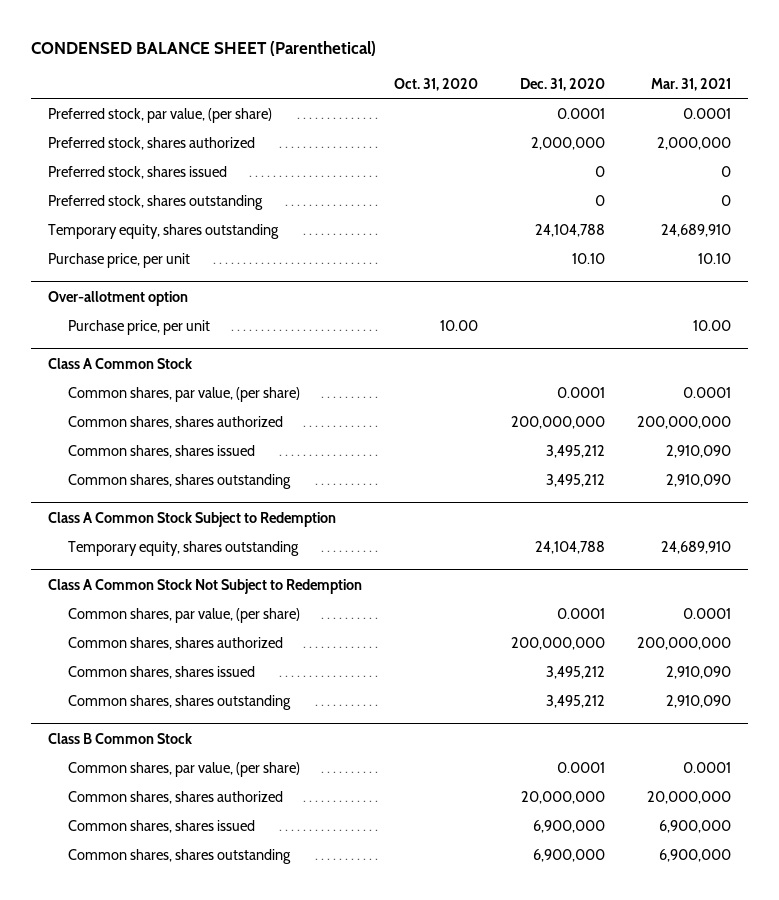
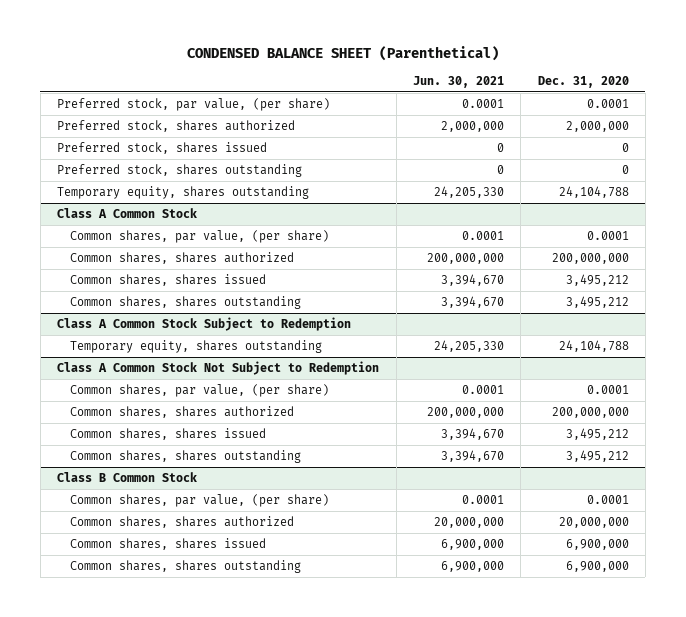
- | Oct. 31, 2020 | Dec. 31, 2020 | Mar. 31, 2021
+ | Jun. 30, 2021 | Dec. 31, 2020
- Purchase price, per unit | | 10.10 | 10.10
- Over-allotment option
- Purchase price, per unit | 10.00 | | 10.00

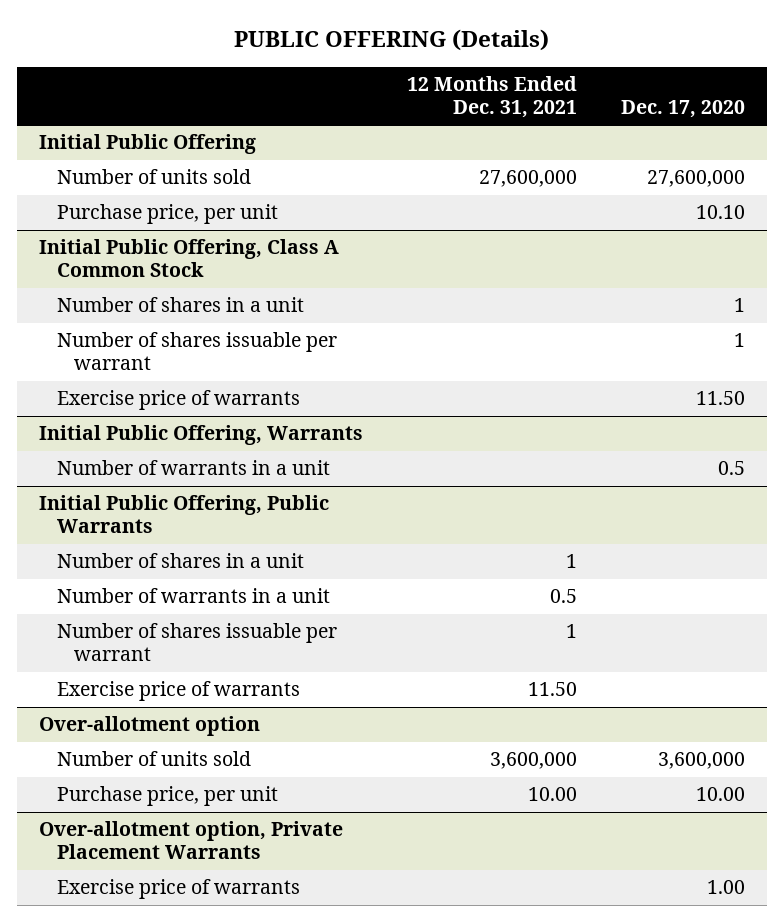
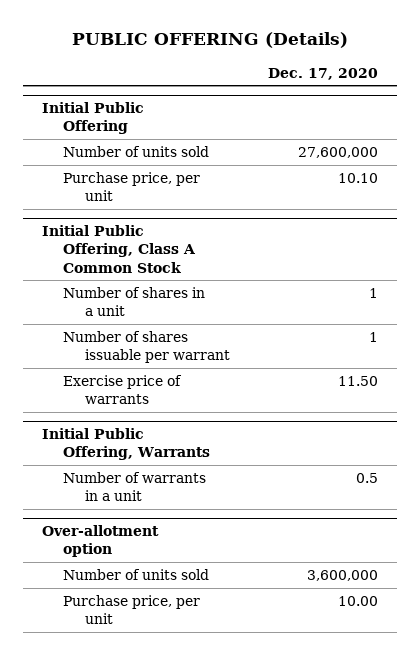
- | 12 Months Ended Dec. 31, 2021 | Dec. 17, 2020
+ | Dec. 17, 2020
- Initial Public Offering, Public Warrants
- Number of shares in a unit | 1 |
- Number of warrants in a unit | 0.5 |
- Number of shares issuable per warrant | 1 |
- Exercise price of warrants | 11.50 |
- Over-allotment option, Private Placement Warrants
- Exercise price of warrants | | 1.00

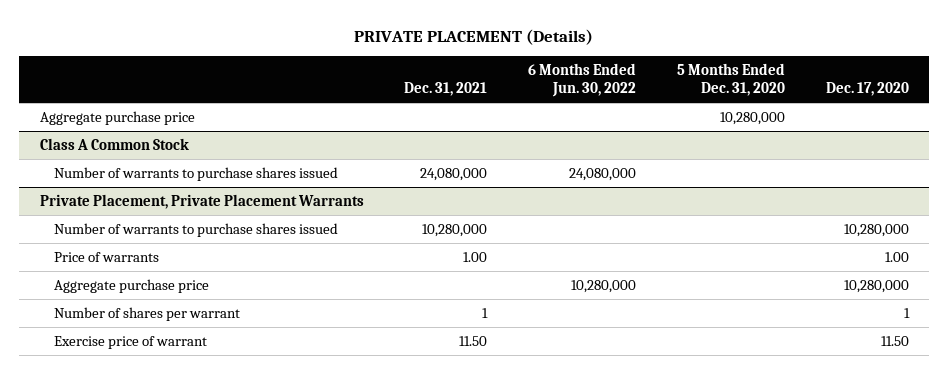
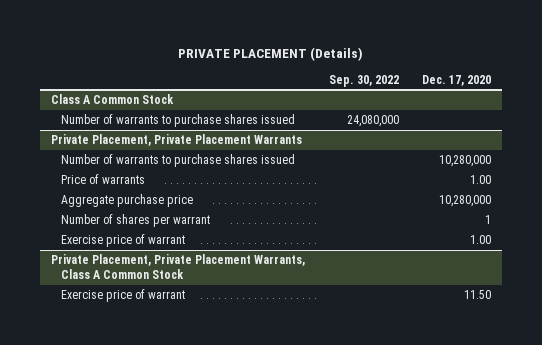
- | Dec. 31, 2021 | 6 Months Ended Jun. 30, 2022 | 5 Months Ended Dec. 31, 2020 | Dec. 17, 2020
+ | Sep. 30, 2022 | Dec. 17, 2020
- Aggregate purchase price | | | 10,280,000 |
@ Private Placement, Private Placement Warrants
+ Exercise price of warrant | | 1.00
+ Private Placement, Private Placement Warrants, Class A Common Stock

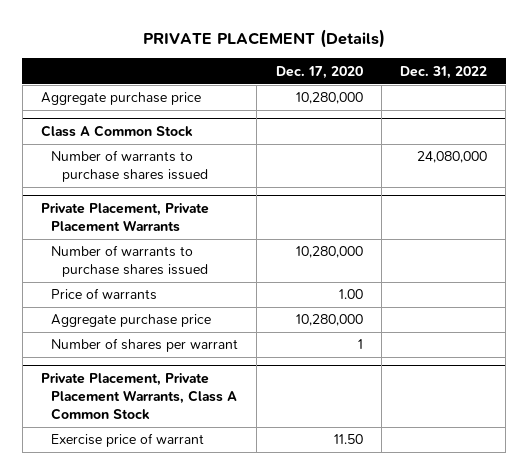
- | Sep. 30, 2022 | Dec. 17, 2020
+ | Dec. 17, 2020 | Dec. 31, 2022
+ Aggregate purchase price | 10,280,000 |
@ Private Placement, Private Placement Warrants
- Exercise price of warrant | | 1.00

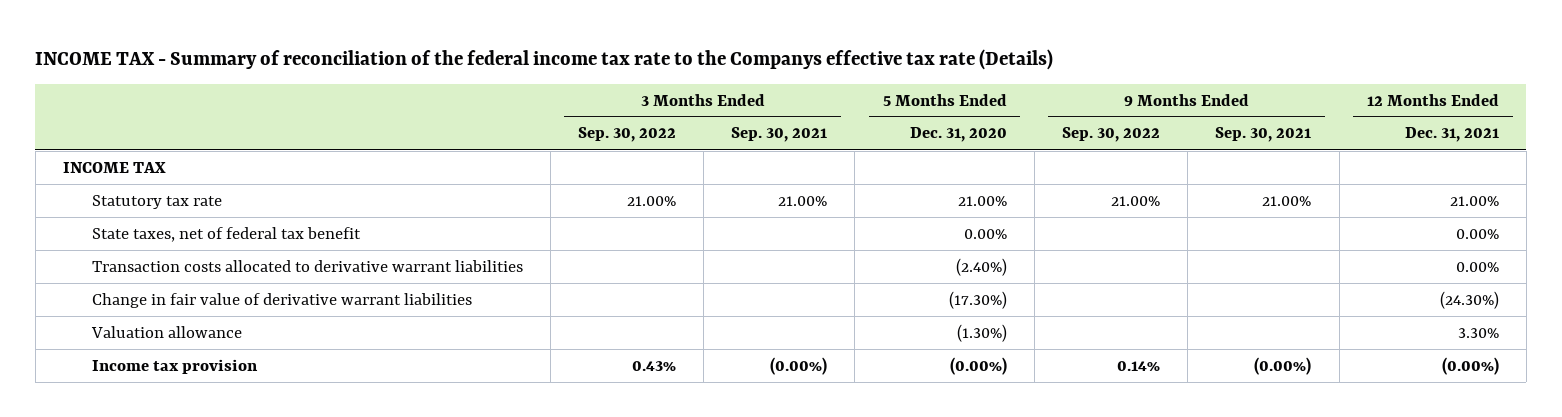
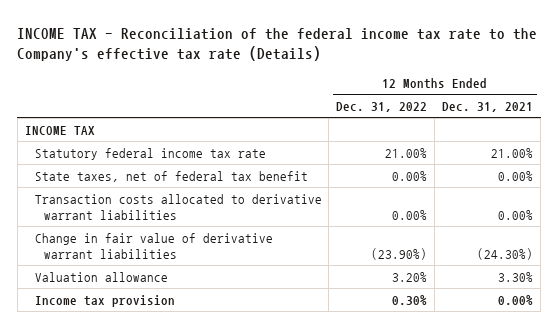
- INCOME TAX - Summary of reconciliation of the federal income tax rate to the Companys effective tax rate (Details)
+ INCOME TAX - Reconciliation of the federal income tax rate to the Company's effective tax rate (Details)
- | 3 Months Ended Sep. 30, 2022 | 3 Months Ended Sep. 30, 2021 | 5 Months Ended Dec. 31, 2020 | 9 Months Ended Sep. 30, 2022 | 9 Months Ended Sep. 30, 2021 | 12 Months Ended Dec. 31, 2021
+ | 12 Months Ended Dec. 31, 2022 | 12 Months Ended Dec. 31, 2021
- Statutory tax rate | 21.00% | 21.00% | 21.00% | 21.00% | 21.00% | 21.00%
+ Statutory federal income tax rate | 21.00% | 21.00%
- Income tax provision | 0.43% | (0.00%) | (0.00%) | 0.14% | (0.00%) | (0.00%)
+ Income tax provision | 0.30% | 0.00%

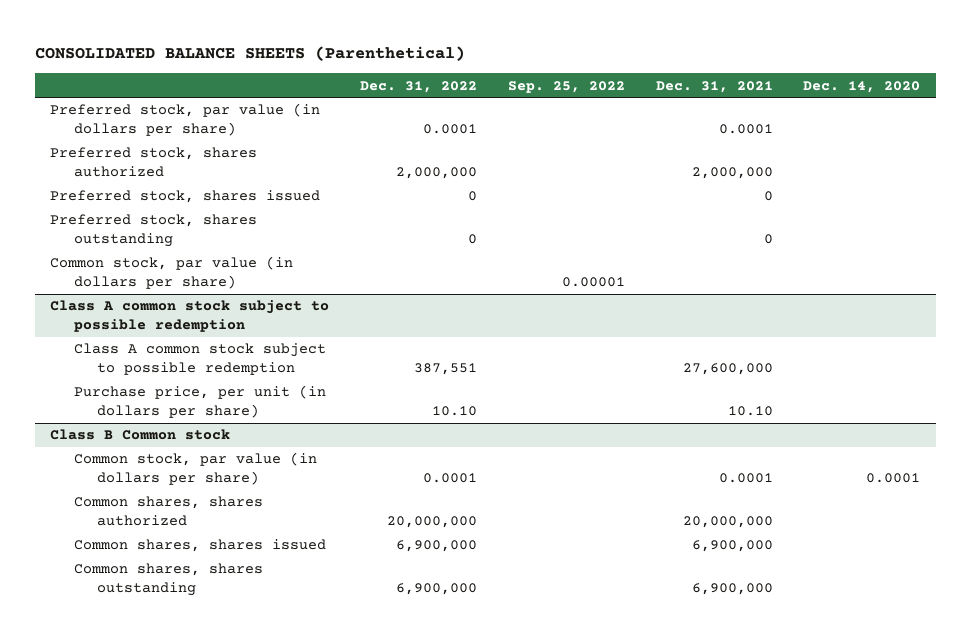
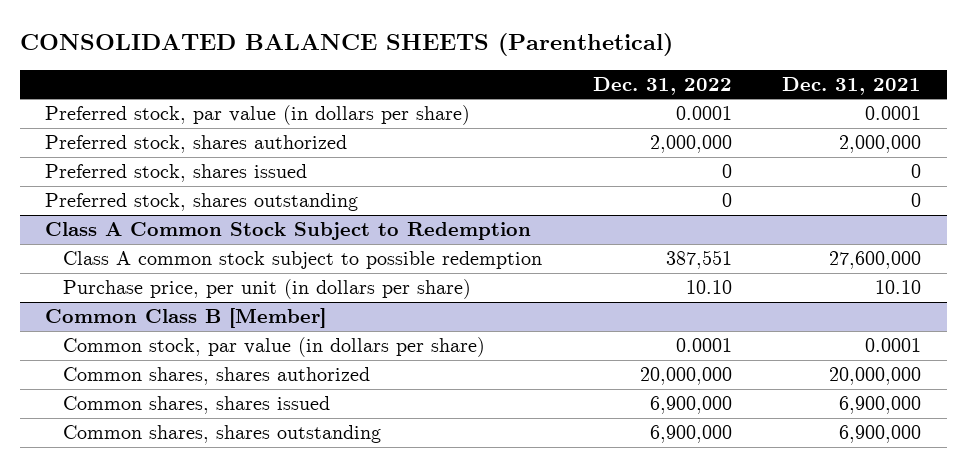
- | Dec. 31, 2022 | Sep. 25, 2022 | Dec. 31, 2021 | Dec. 14, 2020
+ | Dec. 31, 2022 | Dec. 31, 2021
- Common stock, par value (in dollars per share) | | 0.00001 | |
- Class A common stock subject to possible redemption
+ Class A Common Stock Subject to Redemption
- Class B Common stock
+ Common Class B [Member]

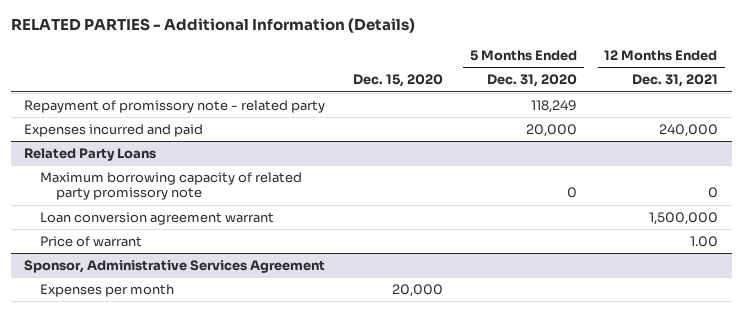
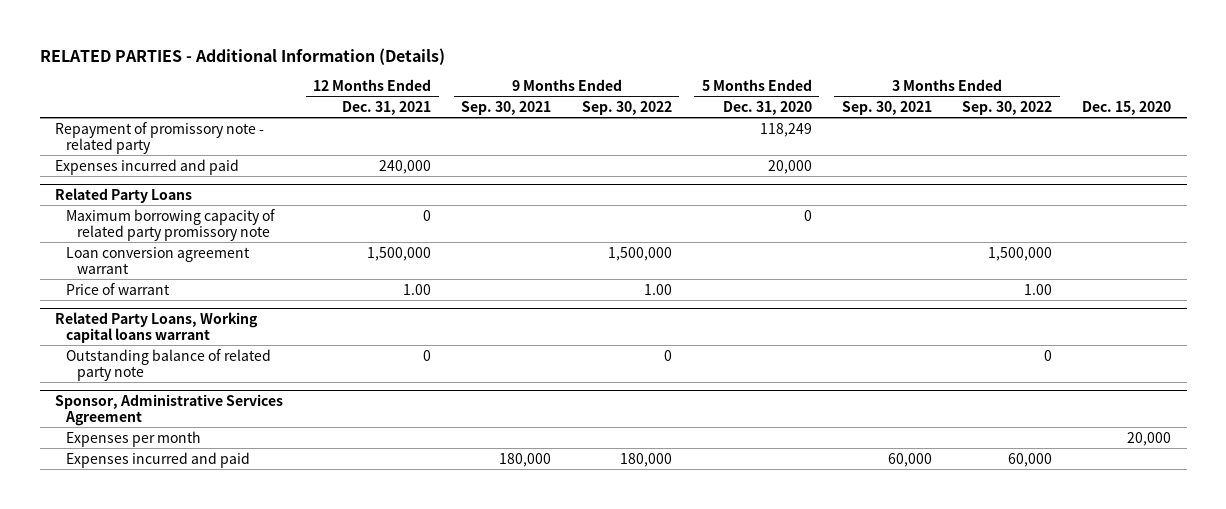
- | Dec. 15, 2020 | 5 Months Ended Dec. 31, 2020 | 12 Months Ended Dec. 31, 2021
+ | 12 Months Ended Dec. 31, 2021 | 9 Months Ended Sep. 30, 2021 | 9 Months Ended Sep. 30, 2022 | 5 Months Ended Dec. 31, 2020 | 3 Months Ended Sep. 30, 2021 | 3 Months Ended Sep. 30, 2022 | Dec. 15, 2020
+ Related Party Loans, Working capital loans warrant
+ Outstanding balance of related party note | 0 | | 0 | | | 0 |
@ Sponsor, Administrative Services Agreement
+ Expenses incurred and paid | | 180,000 | 180,000 | | 60,000 | 60,000 |

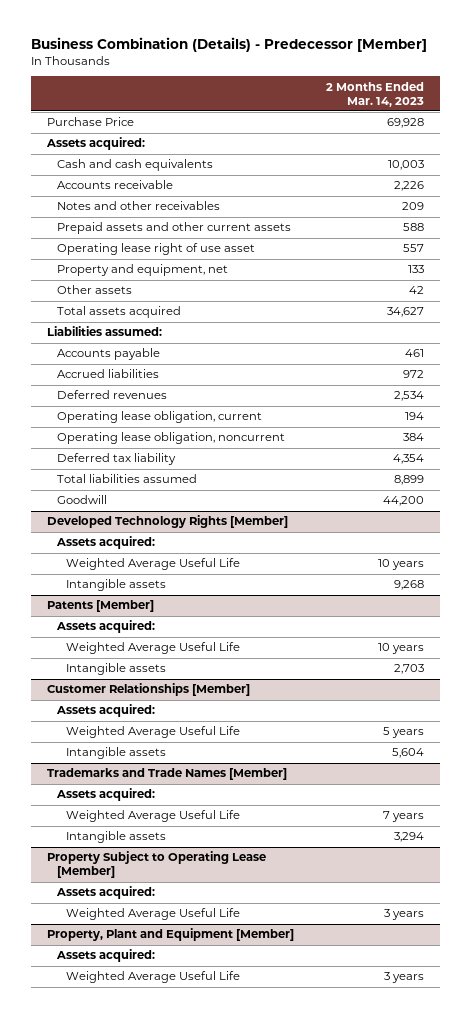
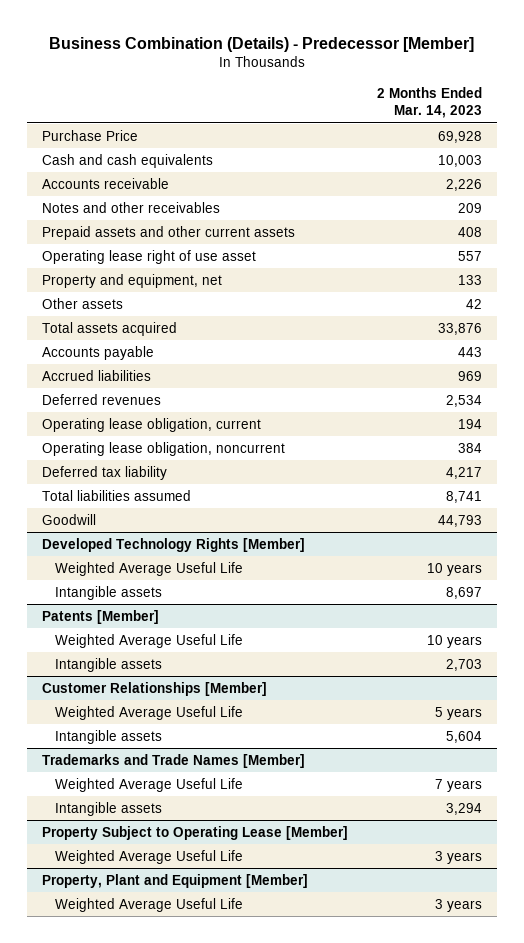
- Assets acquired:
- Prepaid assets and other current assets | 588
+ Prepaid assets and other current assets | 408
- Total assets acquired | 34,627
- Liabilities assumed:
- Accounts payable | 461
- Accrued liabilities | 972
+ Total assets acquired | 33,876
+ Accounts payable | 443
+ Accrued liabilities | 969
- Deferred tax liability | 4,354
- Total liabilities assumed | 8,899
- Goodwill | 44,200
+ Deferred tax liability | 4,217
+ Total liabilities assumed | 8,741
+ Goodwill | 44,793
@ Developed Technology Rights [Member]
- Assets acquired:
- Intangible assets | 9,268
+ Intangible assets | 8,697
@ Patents [Member]
- Assets acquired:
@ Customer Relationships [Member]
- Assets acquired:
@ Trademarks and Trade Names [Member]
- Assets acquired:
@ Property Subject to Operating Lease [Member]
- Assets acquired:
@ Property, Plant and Equipment [Member]
- Assets acquired:

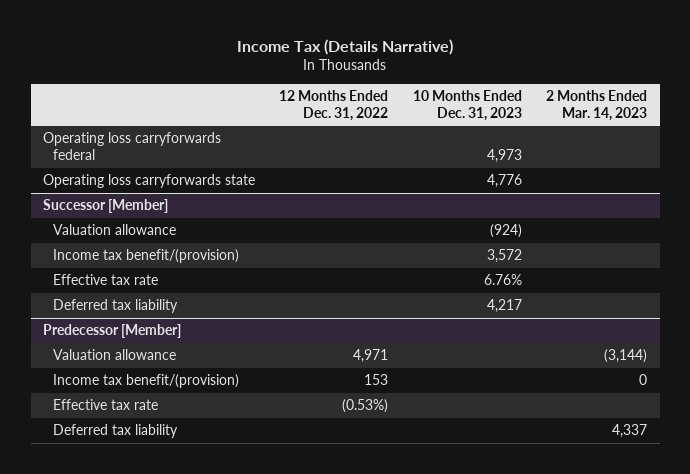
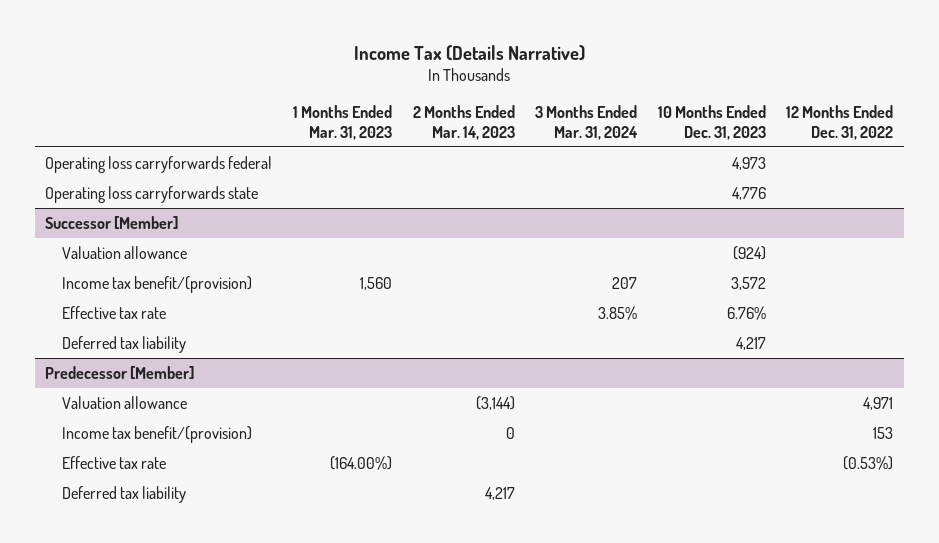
- | 12 Months Ended Dec. 31, 2022 | 10 Months Ended Dec. 31, 2023 | 2 Months Ended Mar. 14, 2023
+ | 1 Months Ended Mar. 31, 2023 | 2 Months Ended Mar. 14, 2023 | 3 Months Ended Mar. 31, 2024 | 10 Months Ended Dec. 31, 2023 | 12 Months Ended Dec. 31, 2022
@ Predecessor [Member]
- Deferred tax liability | | | 4,337
+ Deferred tax liability | | 4,217 | | |

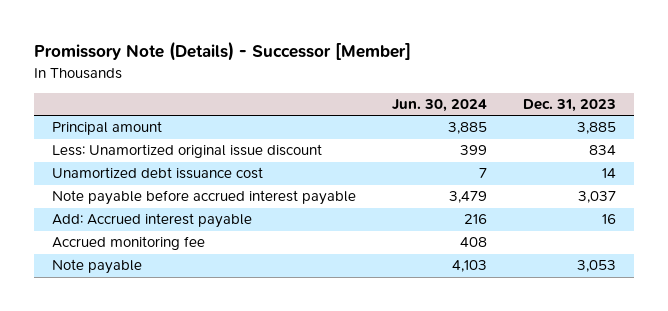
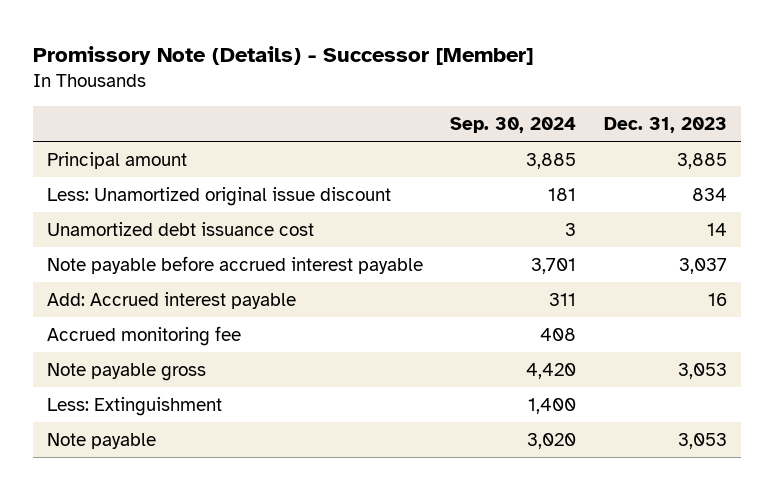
- | Jun. 30, 2024 | Dec. 31, 2023
+ | Sep. 30, 2024 | Dec. 31, 2023
+ Note payable gross | 4,420 | 3,053
+ Less: Extinguishment | 1,400 |

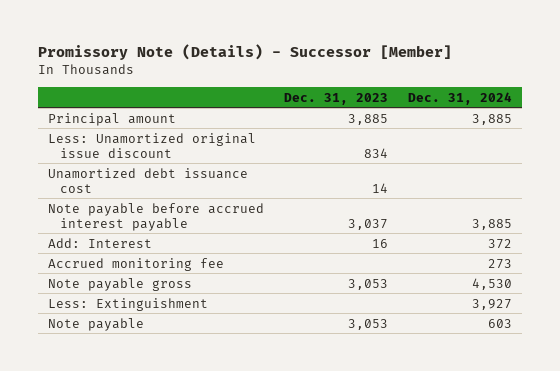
- | Sep. 30, 2024 | Dec. 31, 2023
+ | Dec. 31, 2023 | Dec. 31, 2024
- Add: Accrued interest payable | 311 | 16
+ Add: Interest | 16 | 372

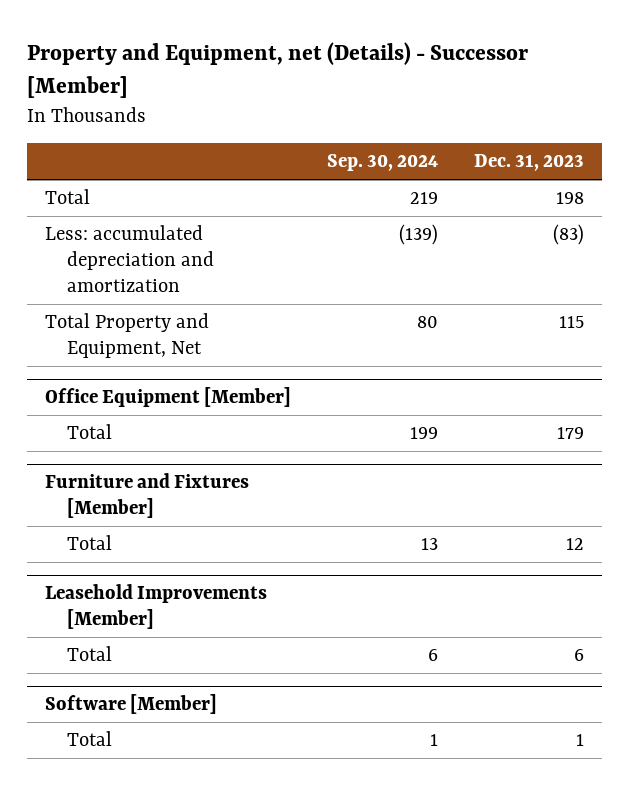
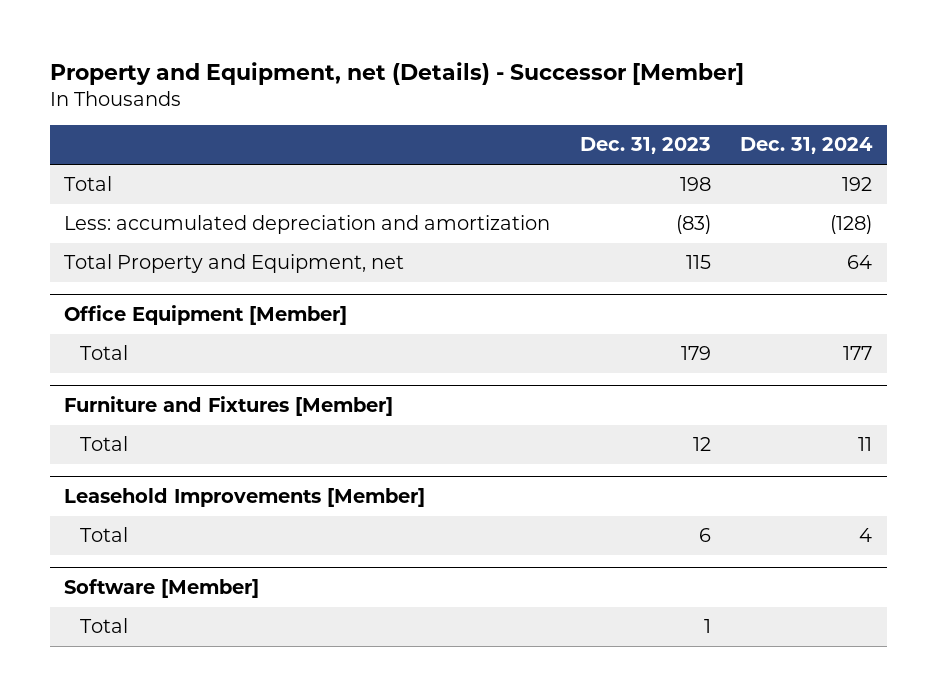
- | Sep. 30, 2024 | Dec. 31, 2023
+ | Dec. 31, 2023 | Dec. 31, 2024
- Total Property and Equipment, Net | 80 | 115
+ Total Property and Equipment, net | 115 | 64

